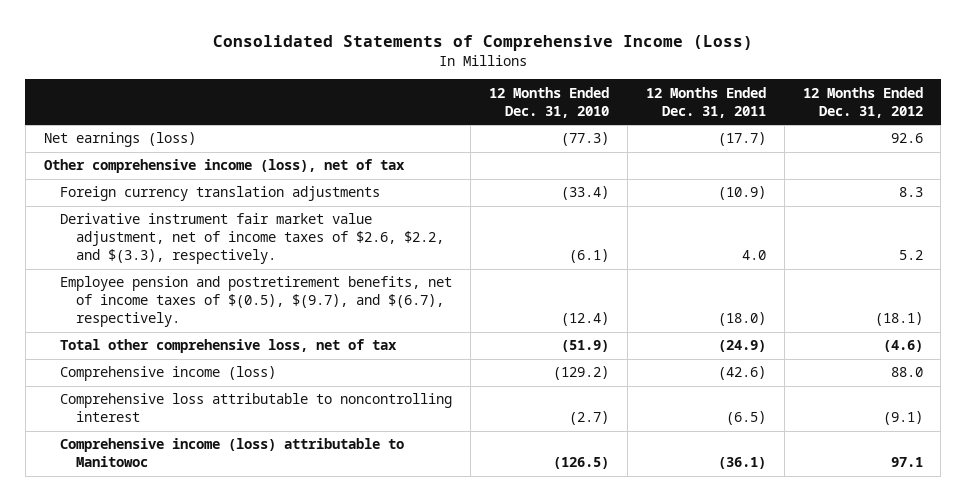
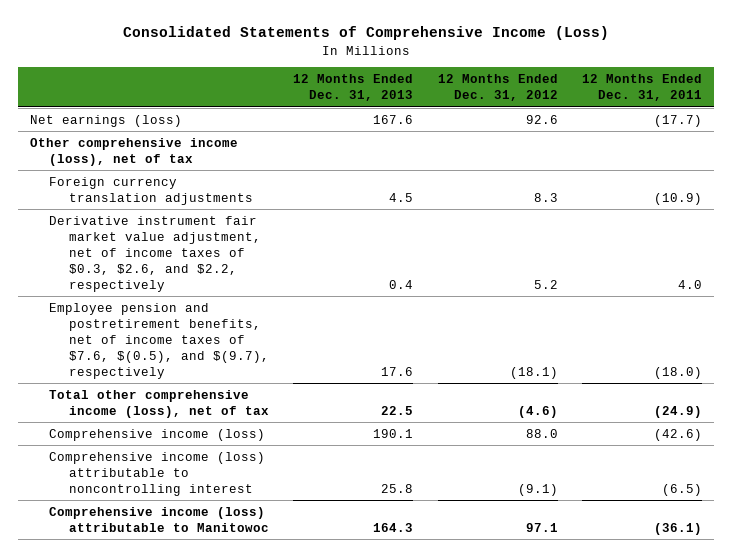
- | 12 Months Ended Dec. 31, 2010 | 12 Months Ended Dec. 31, 2011 | 12 Months Ended Dec. 31, 2012
+ | 12 Months Ended Dec. 31, 2013 | 12 Months Ended Dec. 31, 2012 | 12 Months Ended Dec. 31, 2011
- Derivative instrument fair market value adjustment, net of income taxes of $2.6, $2.2, and $(3.3), respectively. | (6.1) | 4.0 | 5.2
- Employee pension and postretirement benefits, net of income taxes of $(0.5), $(9.7), and $(6.7), respectively. | (12.4) | (18.0) | (18.1)
- Total other comprehensive loss, net of tax | (51.9) | (24.9) | (4.6)
+ Derivative instrument fair market value adjustment, net of income taxes of $0.3, $2.6, and $2.2, respectively | 0.4 | 5.2 | 4.0
+ Employee pension and postretirement benefits, net of income taxes of $7.6, $(0.5), and $(9.7), respectively | 17.6 | (18.1) | (18.0)
+ Total other comprehensive income (loss), net of tax | 22.5 | (4.6) | (24.9)
- Comprehensive loss attributable to noncontrolling interest | (2.7) | (6.5) | (9.1)
+ Comprehensive income (loss) attributable to noncontrolling interest | 25.8 | (9.1) | (6.5)

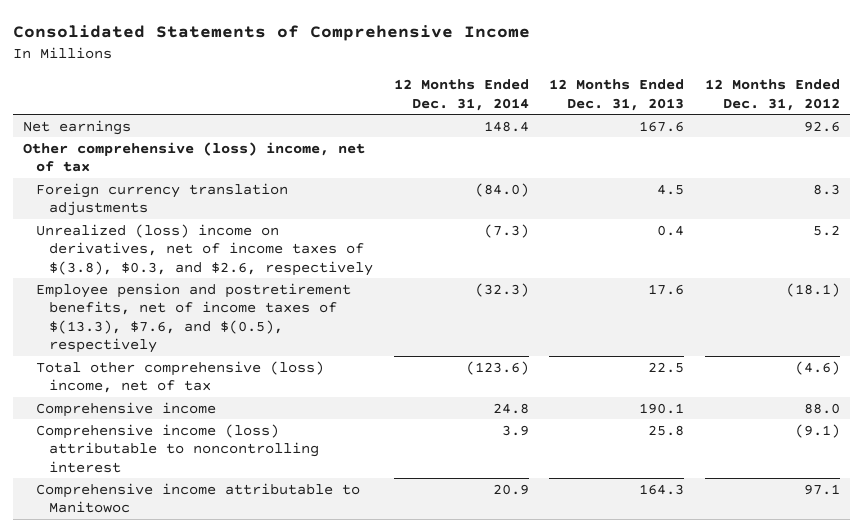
- Consolidated Statements of Comprehensive Income (Loss)
+ Consolidated Statements of Comprehensive Income
- | 12 Months Ended Dec. 31, 2013 | 12 Months Ended Dec. 31, 2012 | 12 Months Ended Dec. 31, 2011
+ | 12 Months Ended Dec. 31, 2014 | 12 Months Ended Dec. 31, 2013 | 12 Months Ended Dec. 31, 2012
- Net earnings (loss) | 167.6 | 92.6 | (17.7)
- Other comprehensive income (loss), net of tax
+ Net earnings | 148.4 | 167.6 | 92.6
+ Other comprehensive (loss) income, net of tax
- Derivative instrument fair market value adjustment, net of income taxes of $0.3, $2.6, and $2.2, respectively | 0.4 | 5.2 | 4.0
- Employee pension and postretirement benefits, net of income taxes of $7.6, $(0.5), and $(9.7), respectively | 17.6 | (18.1) | (18.0)
- Total other comprehensive income (loss), net of tax | 22.5 | (4.6) | (24.9)
- Comprehensive income (loss) | 190.1 | 88.0 | (42.6)
+ Unrealized (loss) income on derivatives, net of income taxes of $(3.8), $0.3, and $2.6, respectively | (7.3) | 0.4 | 5.2
+ Employee pension and postretirement benefits, net of income taxes of $(13.3), $7.6, and $(0.5), respectively | (32.3) | 17.6 | (18.1)
+ Total other comprehensive (loss) income, net of tax | (123.6) | 22.5 | (4.6)
+ Comprehensive income | 24.8 | 190.1 | 88.0
- Comprehensive income (loss) attributable to Manitowoc | 164.3 | 97.1 | (36.1)
+ Comprehensive income attributable to Manitowoc | 20.9 | 164.3 | 97.1

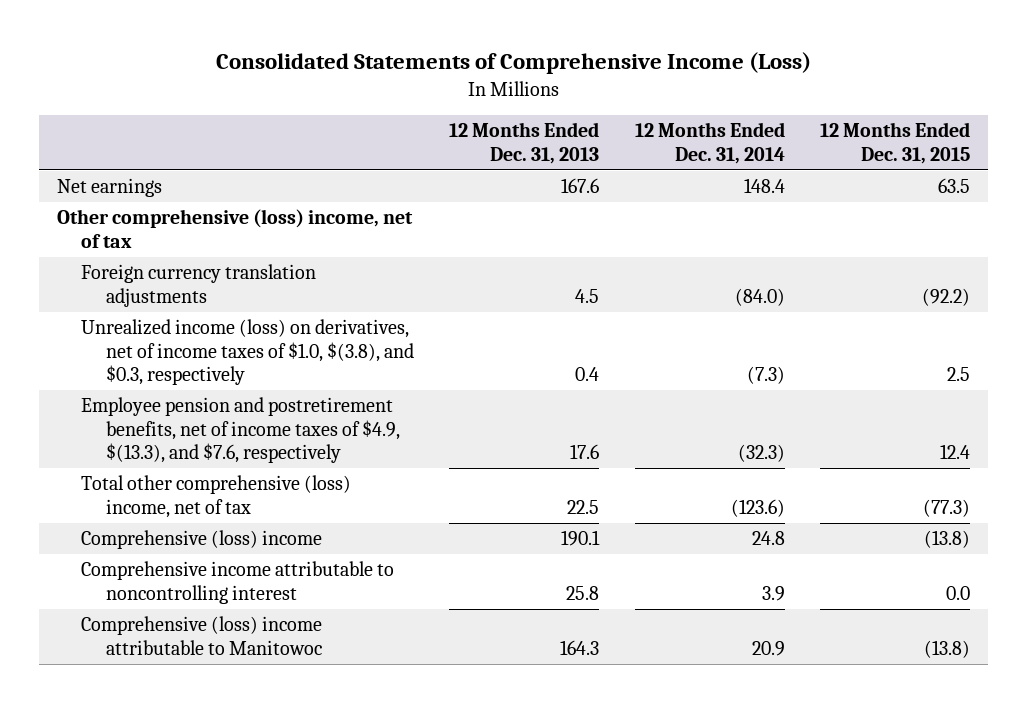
- Consolidated Statements of Comprehensive Income
+ Consolidated Statements of Comprehensive Income (Loss)
- | 12 Months Ended Dec. 31, 2014 | 12 Months Ended Dec. 31, 2013 | 12 Months Ended Dec. 31, 2012
+ | 12 Months Ended Dec. 31, 2013 | 12 Months Ended Dec. 31, 2014 | 12 Months Ended Dec. 31, 2015
- Unrealized (loss) income on derivatives, net of income taxes of $(3.8), $0.3, and $2.6, respectively | (7.3) | 0.4 | 5.2
- Employee pension and postretirement benefits, net of income taxes of $(13.3), $7.6, and $(0.5), respectively | (32.3) | 17.6 | (18.1)
+ Unrealized income (loss) on derivatives, net of income taxes of $1.0, $(3.8), and $0.3, respectively | 0.4 | (7.3) | 2.5
+ Employee pension and postretirement benefits, net of income taxes of $4.9, $(13.3), and $7.6, respectively | 17.6 | (32.3) | 12.4
- Comprehensive income | 24.8 | 190.1 | 88.0
- Comprehensive income (loss) attributable to noncontrolling interest | 3.9 | 25.8 | (9.1)
- Comprehensive income attributable to Manitowoc | 20.9 | 164.3 | 97.1
+ Comprehensive (loss) income | 190.1 | 24.8 | (13.8)
+ Comprehensive income attributable to noncontrolling interest | 25.8 | 3.9 | 0.0
+ Comprehensive (loss) income attributable to Manitowoc | 164.3 | 20.9 | (13.8)

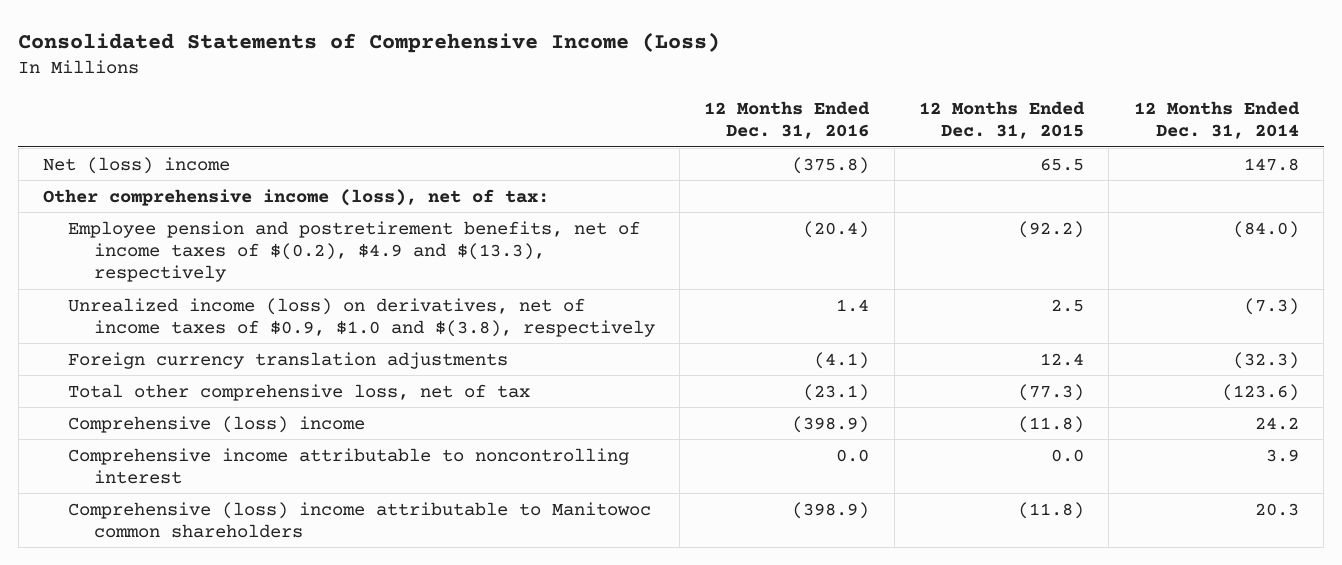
- | 12 Months Ended Dec. 31, 2013 | 12 Months Ended Dec. 31, 2014 | 12 Months Ended Dec. 31, 2015
+ | 12 Months Ended Dec. 31, 2016 | 12 Months Ended Dec. 31, 2015 | 12 Months Ended Dec. 31, 2014
- Net earnings | 167.6 | 148.4 | 63.5
- Other comprehensive (loss) income, net of tax
- Foreign currency translation adjustments | 4.5 | (84.0) | (92.2)
- Unrealized income (loss) on derivatives, net of income taxes of $1.0, $(3.8), and $0.3, respectively | 0.4 | (7.3) | 2.5
- Employee pension and postretirement benefits, net of income taxes of $4.9, $(13.3), and $7.6, respectively | 17.6 | (32.3) | 12.4
- Total other comprehensive (loss) income, net of tax | 22.5 | (123.6) | (77.3)
- Comprehensive (loss) income | 190.1 | 24.8 | (13.8)
+ Net (loss) income | (375.8) | 65.5 | 147.8
+ Other comprehensive income (loss), net of tax:
+ Employee pension and postretirement benefits, net of income taxes of $(0.2), $4.9 and $(13.3), respectively | (20.4) | (92.2) | (84.0)
+ Unrealized income (loss) on derivatives, net of income taxes of $0.9, $1.0 and $(3.8), respectively | 1.4 | 2.5 | (7.3)
+ Foreign currency translation adjustments | (4.1) | 12.4 | (32.3)
+ Total other comprehensive loss, net of tax | (23.1) | (77.3) | (123.6)
+ Comprehensive (loss) income | (398.9) | (11.8) | 24.2
- Comprehensive (loss) income attributable to Manitowoc | 164.3 | 20.9 | (13.8)
+ Comprehensive (loss) income attributable to Manitowoc common shareholders | (398.9) | (11.8) | 20.3

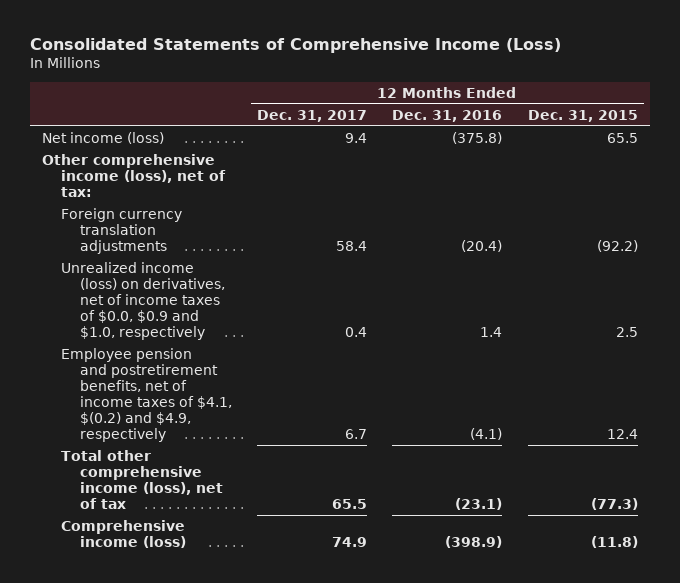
- | 12 Months Ended Dec. 31, 2016 | 12 Months Ended Dec. 31, 2015 | 12 Months Ended Dec. 31, 2014
+ | 12 Months Ended Dec. 31, 2017 | 12 Months Ended Dec. 31, 2016 | 12 Months Ended Dec. 31, 2015
- Net (loss) income | (375.8) | 65.5 | 147.8
+ Net income (loss) | 9.4 | (375.8) | 65.5
- Employee pension and postretirement benefits, net of income taxes of $(0.2), $4.9 and $(13.3), respectively | (20.4) | (92.2) | (84.0)
- Unrealized income (loss) on derivatives, net of income taxes of $0.9, $1.0 and $(3.8), respectively | 1.4 | 2.5 | (7.3)
- Foreign currency translation adjustments | (4.1) | 12.4 | (32.3)
- Total other comprehensive loss, net of tax | (23.1) | (77.3) | (123.6)
- Comprehensive (loss) income | (398.9) | (11.8) | 24.2
- Comprehensive income attributable to noncontrolling interest | 0.0 | 0.0 | 3.9
- Comprehensive (loss) income attributable to Manitowoc common shareholders | (398.9) | (11.8) | 20.3
+ Foreign currency translation adjustments | 58.4 | (20.4) | (92.2)
+ Unrealized income (loss) on derivatives, net of income taxes of $0.0, $0.9 and $1.0, respectively | 0.4 | 1.4 | 2.5
+ Employee pension and postretirement benefits, net of income taxes of $4.1, $(0.2) and $4.9, respectively | 6.7 | (4.1) | 12.4
+ Total other comprehensive income (loss), net of tax | 65.5 | (23.1) | (77.3)
+ Comprehensive income (loss) | 74.9 | (398.9) | (11.8)

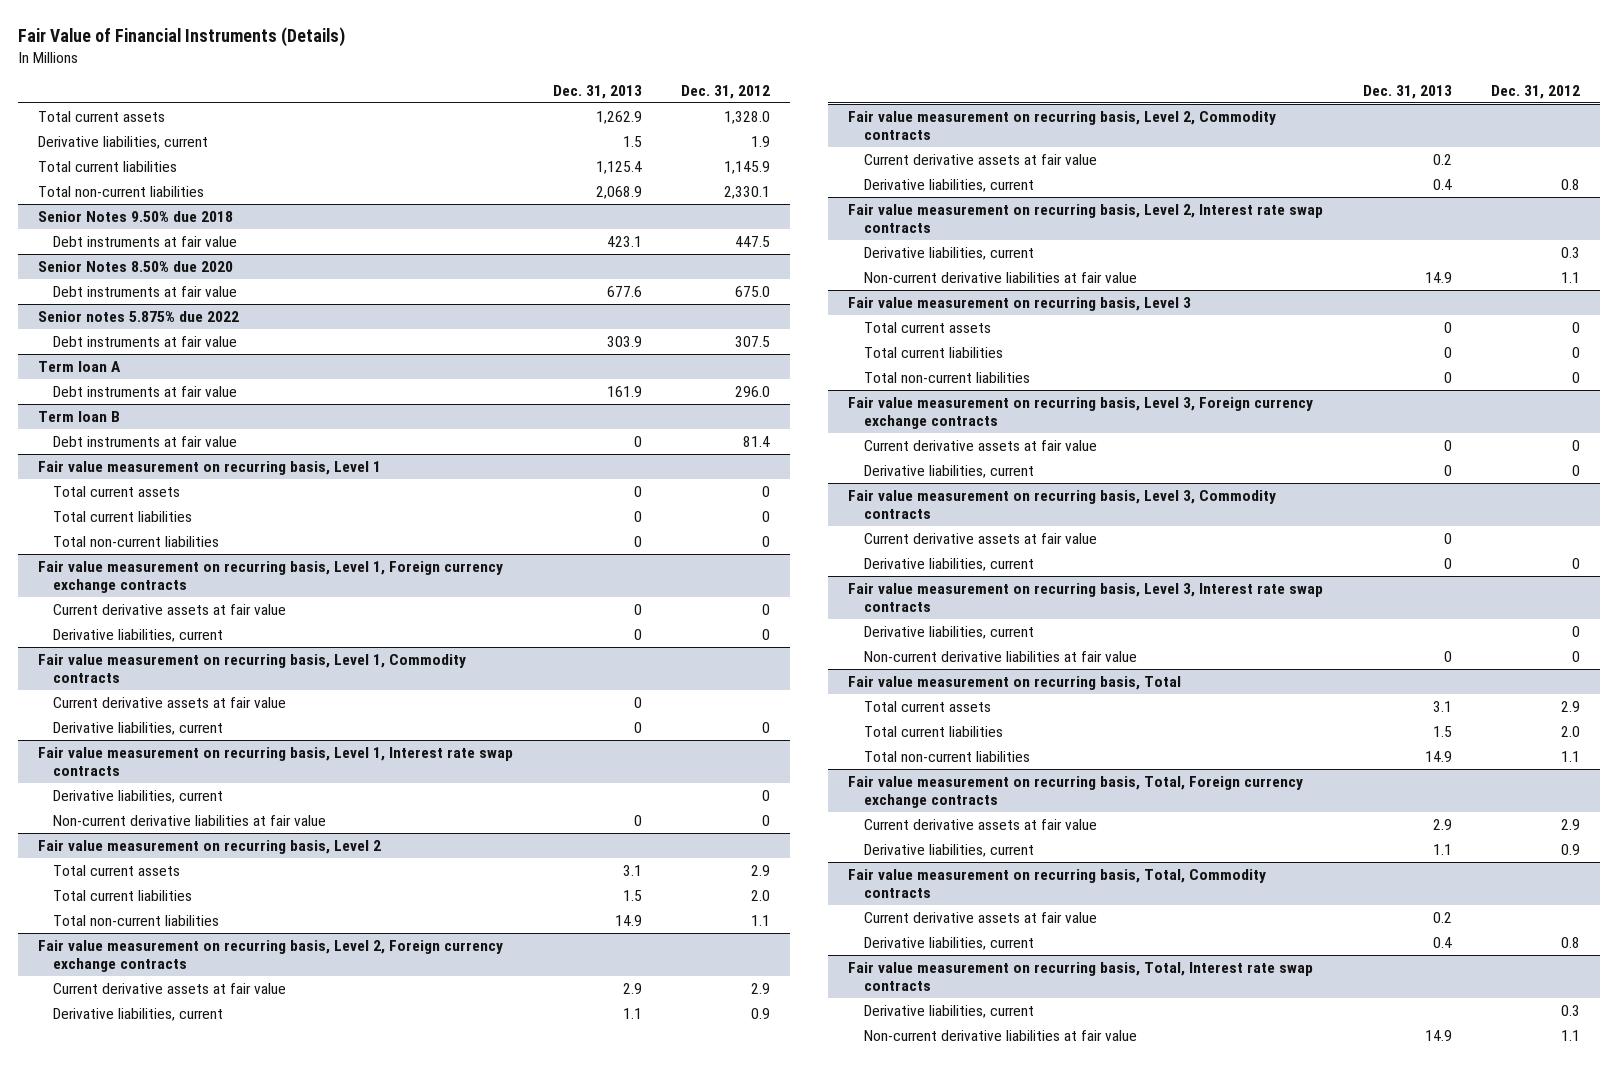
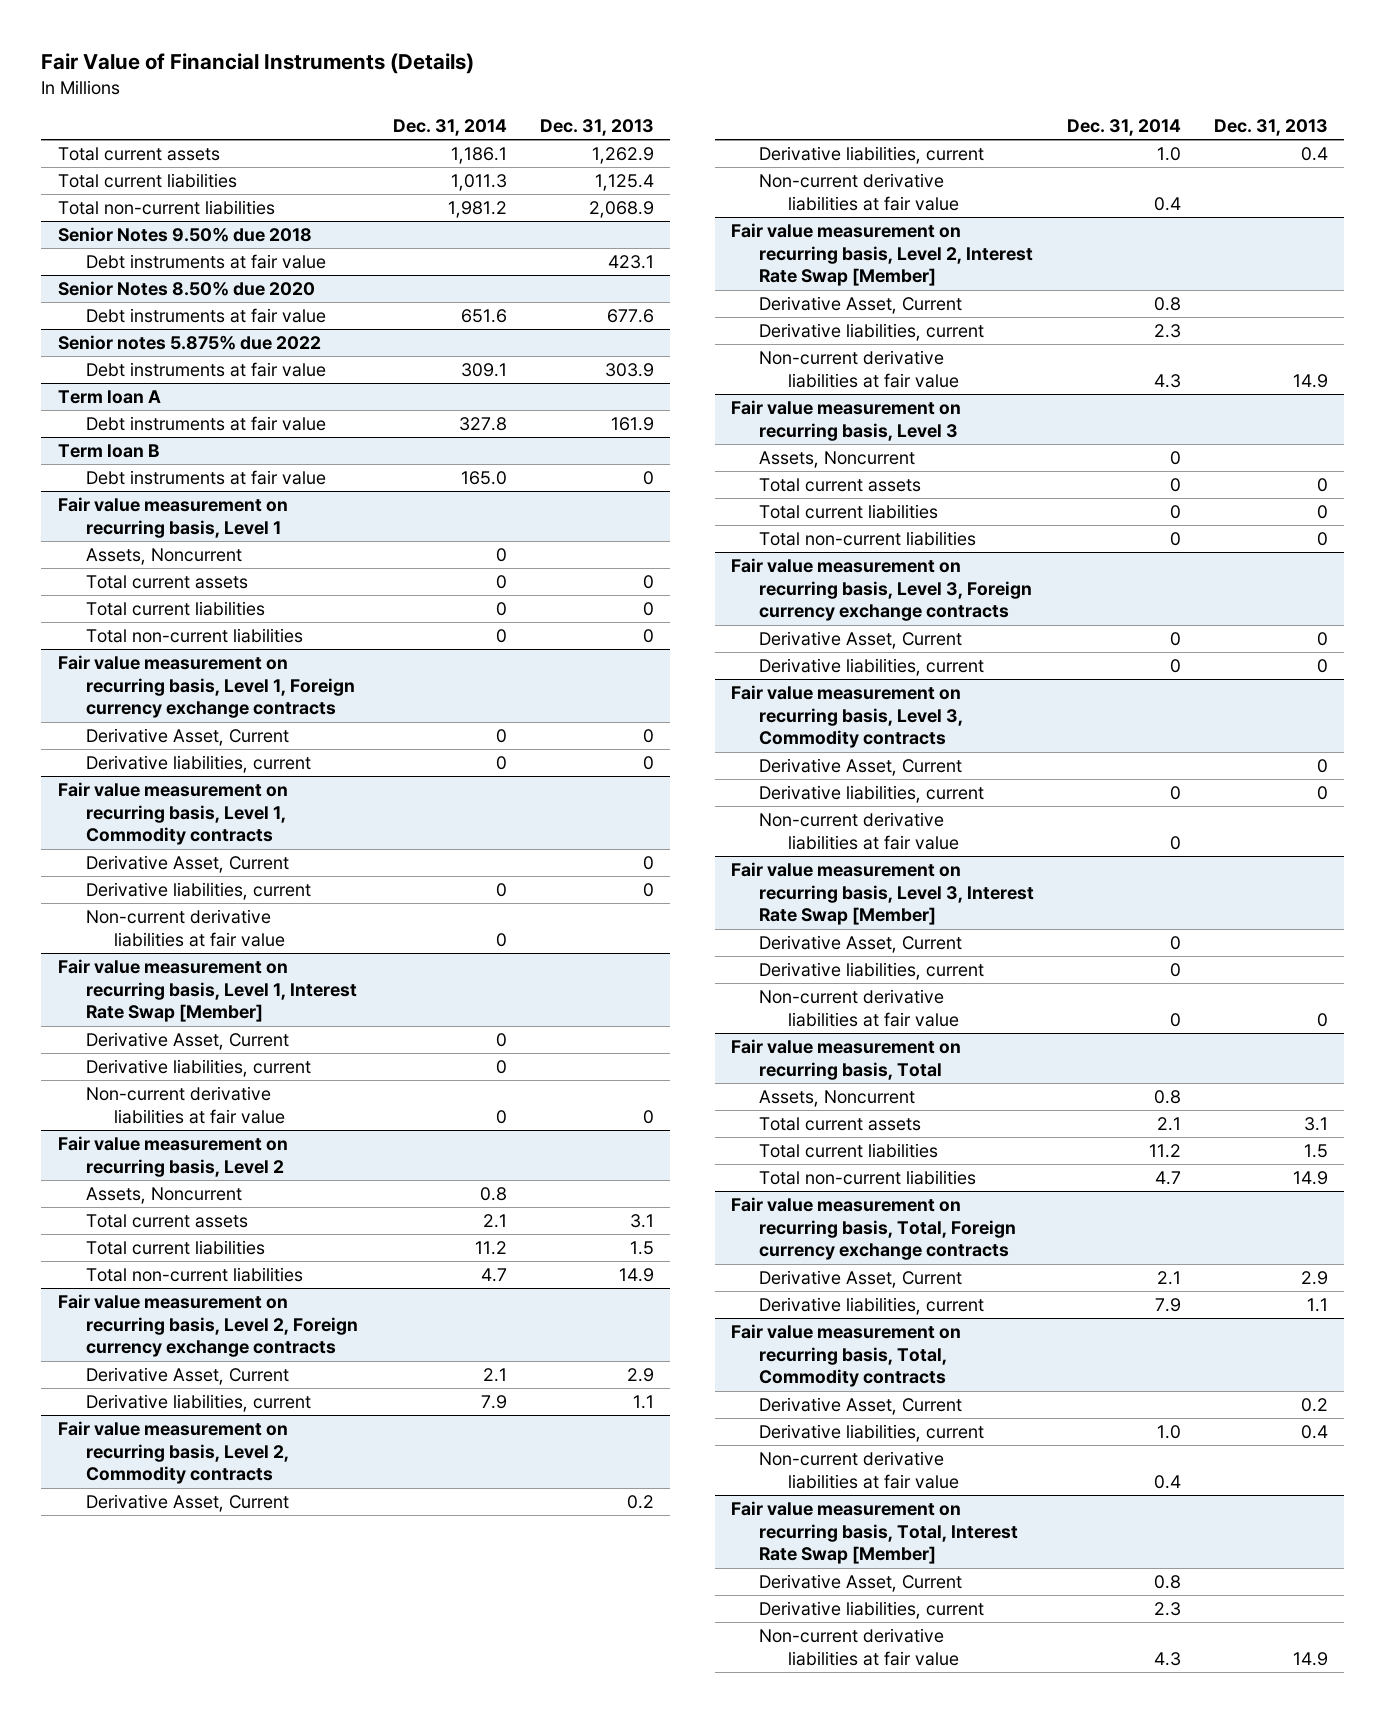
- | Dec. 31, 2013 | Dec. 31, 2012
+ | Dec. 31, 2014 | Dec. 31, 2013
- Derivative liabilities, current | 1.5 | 1.9
@ Fair value measurement on recurring basis, Level 1
+ Assets, Noncurrent | 0 |
@ Fair value measurement on recurring basis, Level 1, Foreign currency exchange contracts
- Current derivative assets at fair value | 0 | 0
+ Derivative Asset, Current | 0 | 0
@ Fair value measurement on recurring basis, Level 1, Commodity contracts
- Current derivative assets at fair value | 0 |
+ Derivative Asset, Current | | 0
- Fair value measurement on recurring basis, Level 1, Interest rate swap contracts
@ Fair value measurement on recurring basis, Level 1, Commodity contracts
+ Non-current derivative liabilities at fair value | 0 |
+ Fair value measurement on recurring basis, Level 1, Interest Rate Swap [Member]
+ Derivative Asset, Current | 0 |
@ Fair value measurement on recurring basis, Level 2
+ Assets, Noncurrent | 0.8 |
@ Fair value measurement on recurring basis, Level 2, Foreign currency exchange contracts
- Current derivative assets at fair value | 2.9 | 2.9
+ Derivative Asset, Current | 2.1 | 2.9
@ Fair value measurement on recurring basis, Level 2, Commodity contracts
- Current derivative assets at fair value | 0.2 |
+ Derivative Asset, Current | | 0.2
- Fair value measurement on recurring basis, Level 2, Interest rate swap contracts
@ Fair value measurement on recurring basis, Level 2, Commodity contracts
+ Non-current derivative liabilities at fair value | 0.4 |
+ Fair value measurement on recurring basis, Level 2, Interest Rate Swap [Member]
+ Derivative Asset, Current | 0.8 |
@ Fair value measurement on recurring basis, Level 3
+ Assets, Noncurrent | 0 |
@ Fair value measurement on recurring basis, Level 3, Foreign currency exchange contracts
- Current derivative assets at fair value | 0 | 0
+ Derivative Asset, Current | 0 | 0
@ Fair value measurement on recurring basis, Level 3, Commodity contracts
- Current derivative assets at fair value | 0 |
+ Derivative Asset, Current | | 0
- Fair value measurement on recurring basis, Level 3, Interest rate swap contracts
@ Fair value measurement on recurring basis, Level 3, Commodity contracts
+ Non-current derivative liabilities at fair value | 0 |
+ Fair value measurement on recurring basis, Level 3, Interest Rate Swap [Member]
+ Derivative Asset, Current | 0 |
@ Fair value measurement on recurring basis, Total
+ Assets, Noncurrent | 0.8 |
@ Fair value measurement on recurring basis, Total, Foreign currency exchange contracts
- Current derivative assets at fair value | 2.9 | 2.9
+ Derivative Asset, Current | 2.1 | 2.9
@ Fair value measurement on recurring basis, Total, Commodity contracts
- Current derivative assets at fair value | 0.2 |
+ Derivative Asset, Current | | 0.2
- Fair value measurement on recurring basis, Total, Interest rate swap contracts
@ Fair value measurement on recurring basis, Total, Commodity contracts
+ Non-current derivative liabilities at fair value | 0.4 |
+ Fair value measurement on recurring basis, Total, Interest Rate Swap [Member]
+ Derivative Asset, Current | 0.8 |

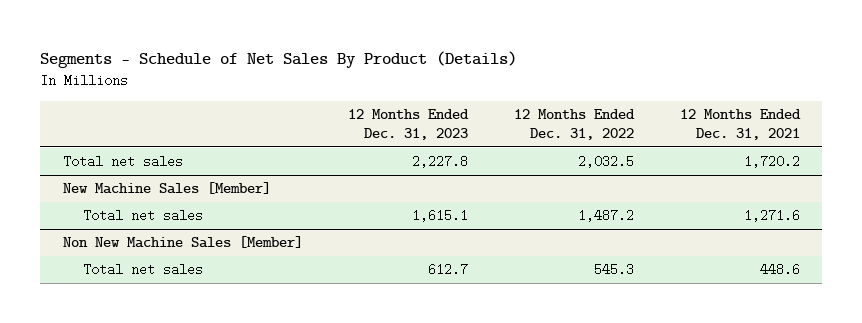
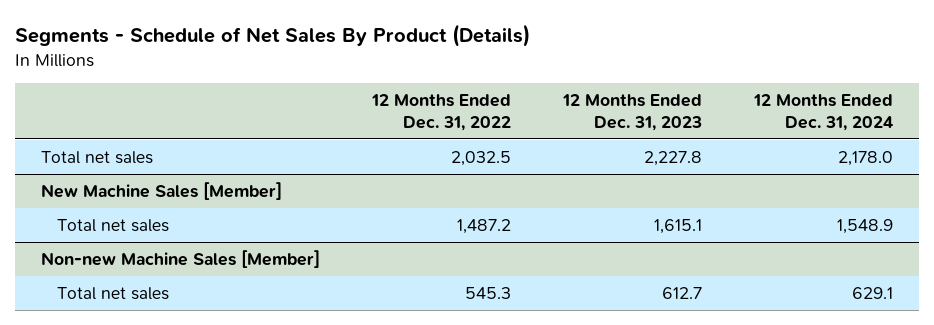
- | 12 Months Ended Dec. 31, 2023 | 12 Months Ended Dec. 31, 2022 | 12 Months Ended Dec. 31, 2021
+ | 12 Months Ended Dec. 31, 2022 | 12 Months Ended Dec. 31, 2023 | 12 Months Ended Dec. 31, 2024
- Non New Machine Sales [Member]
+ Non-new Machine Sales [Member]

